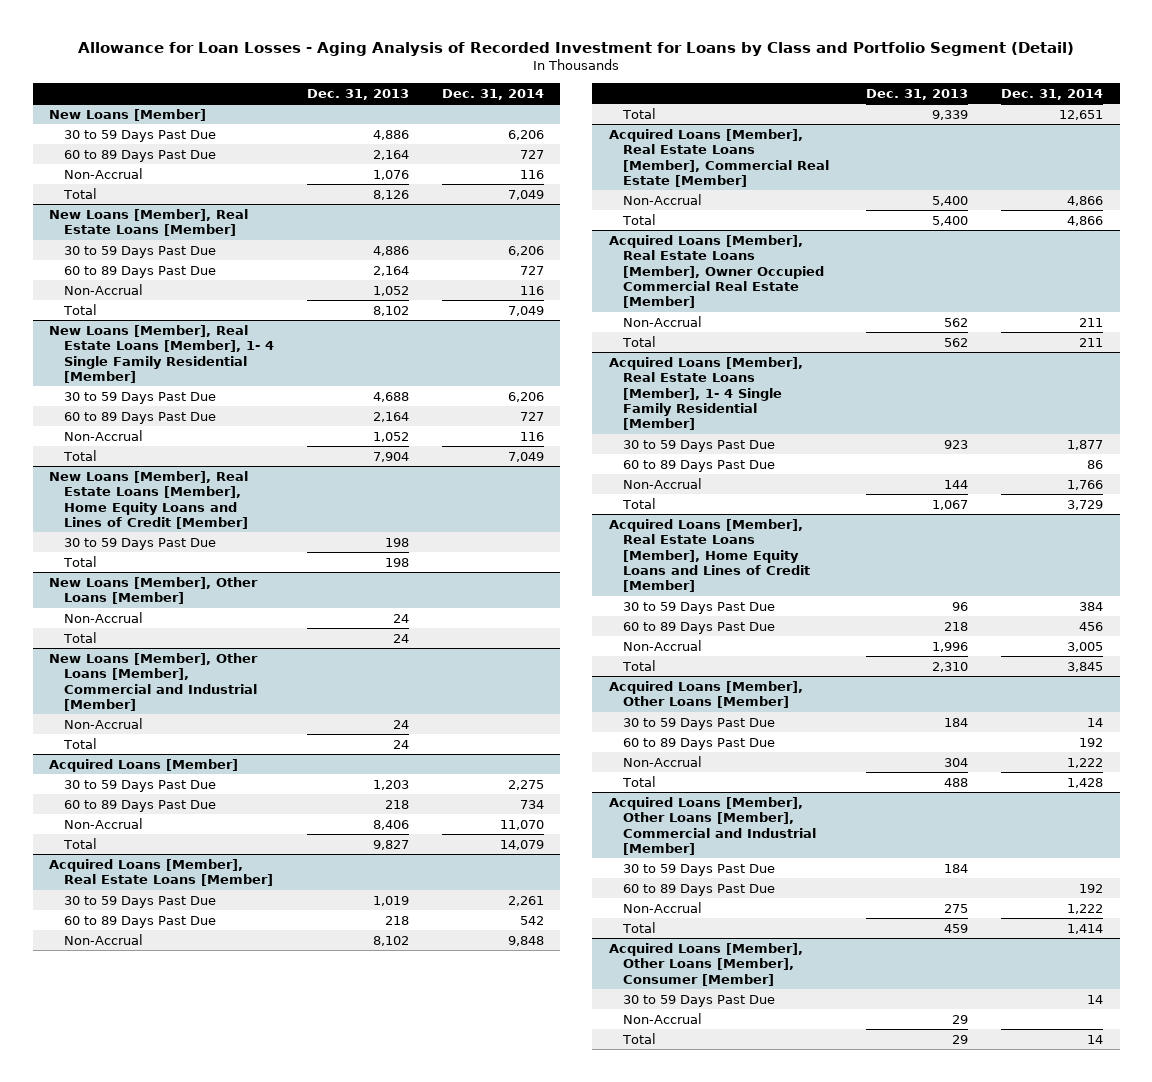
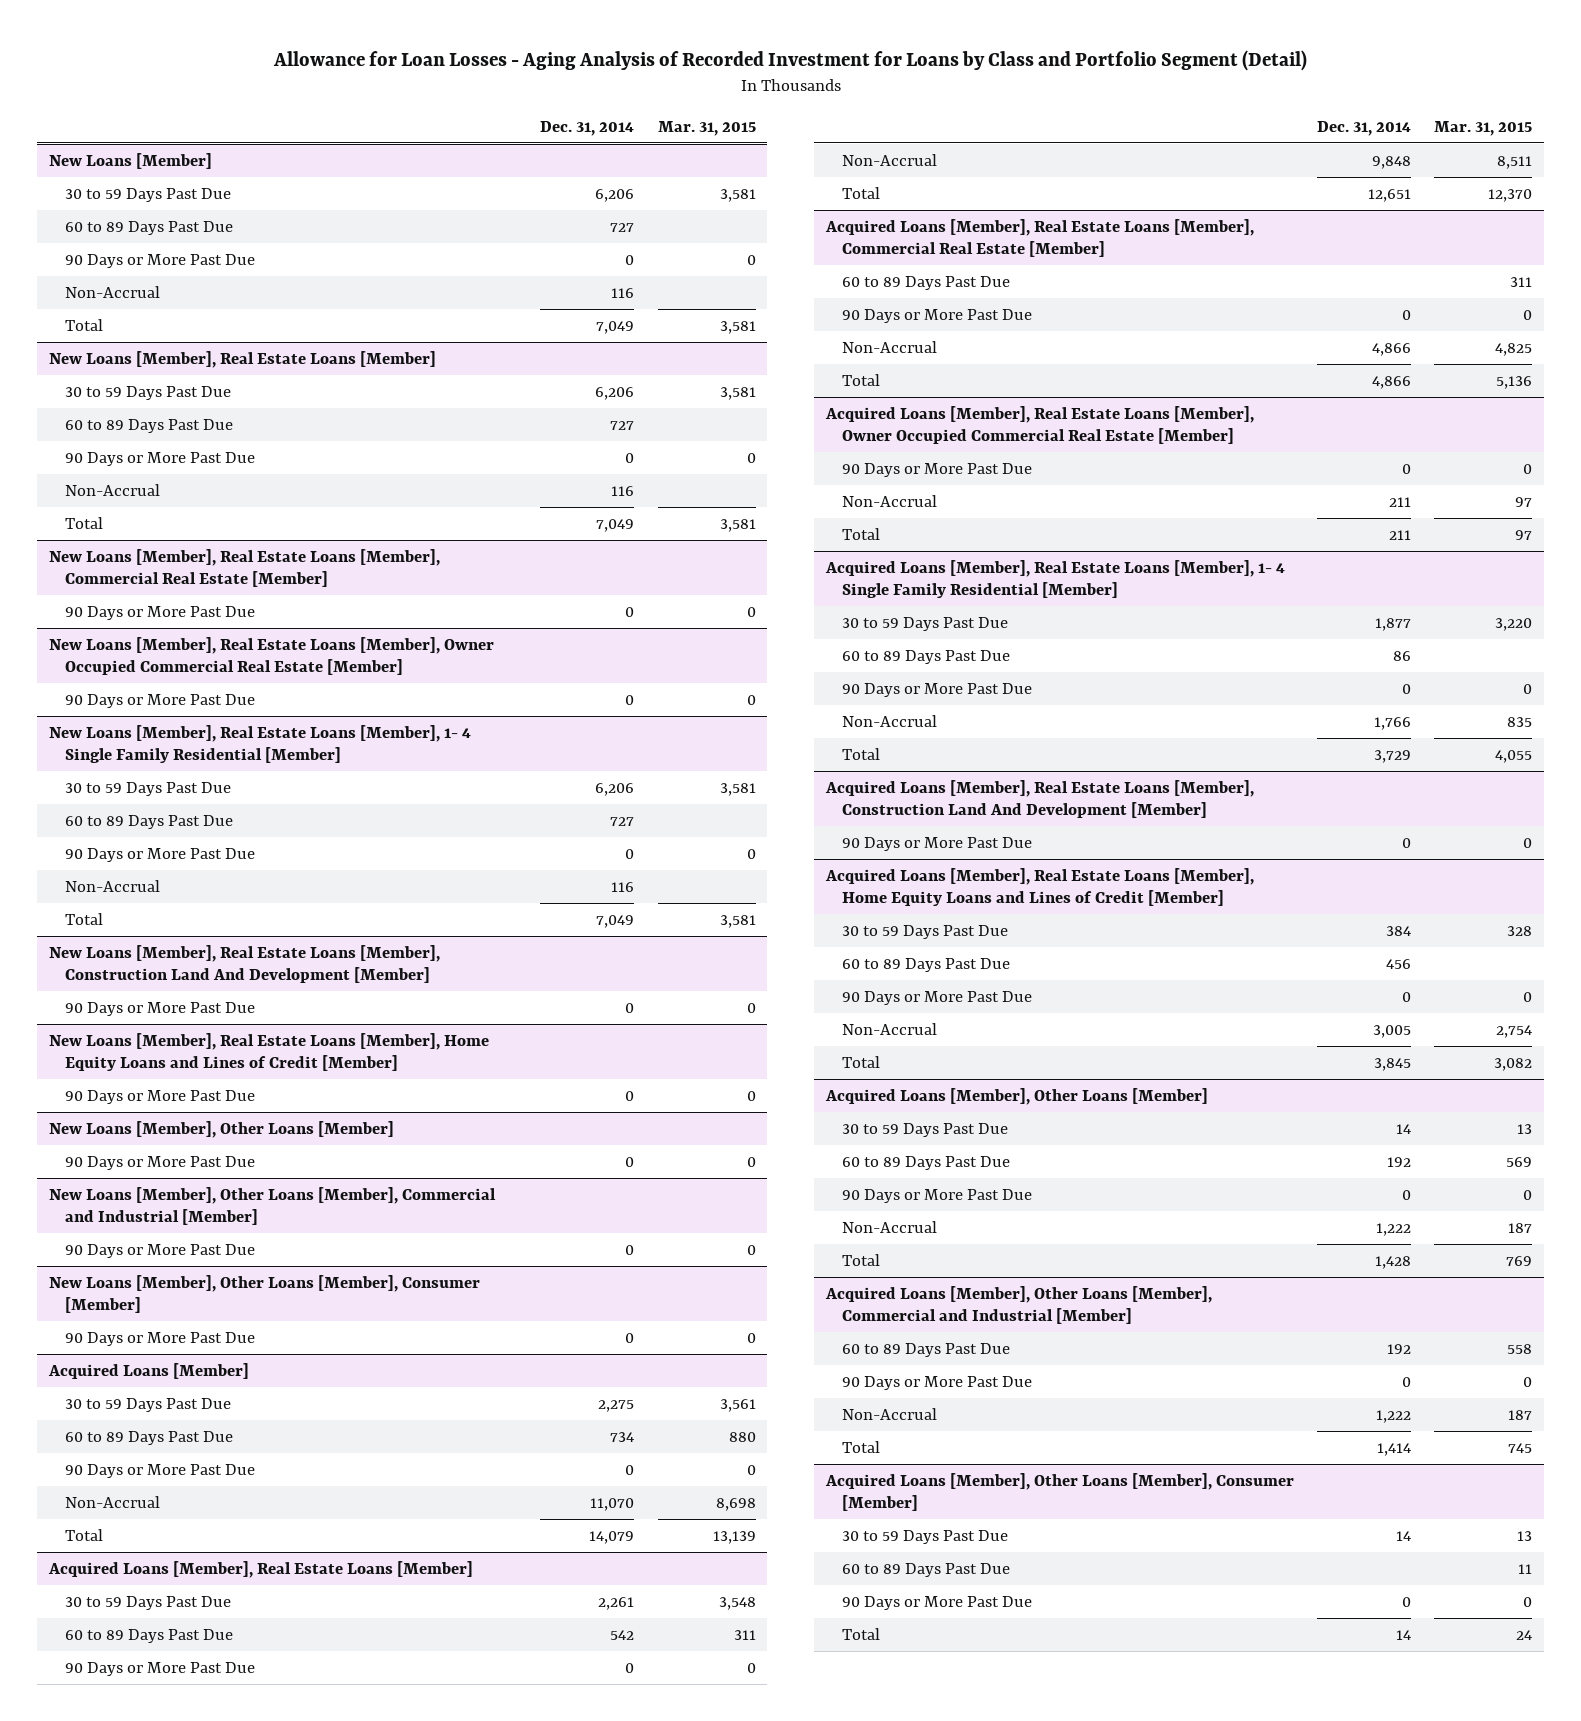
- | Dec. 31, 2013 | Dec. 31, 2014
+ | Dec. 31, 2014 | Mar. 31, 2015
@ New Loans [Member]
+ 90 Days or More Past Due | 0 | 0
@ New Loans [Member], Real Estate Loans [Member]
+ 90 Days or More Past Due | 0 | 0
+ New Loans [Member], Real Estate Loans [Member], Commercial Real Estate [Member]
+ 90 Days or More Past Due | 0 | 0
+ New Loans [Member], Real Estate Loans [Member], Owner Occupied Commercial Real Estate [Member]
+ 90 Days or More Past Due | 0 | 0
@ New Loans [Member], Real Estate Loans [Member], 1- 4 Single Family Residential [Member]
+ 90 Days or More Past Due | 0 | 0
+ New Loans [Member], Real Estate Loans [Member], Construction Land And Development [Member]
+ 90 Days or More Past Due | 0 | 0
@ New Loans [Member], Real Estate Loans [Member], Home Equity Loans and Lines of Credit [Member]
- 30 to 59 Days Past Due | 198 |
- Total | 198 |
+ 90 Days or More Past Due | 0 | 0
@ New Loans [Member], Other Loans [Member]
- Non-Accrual | 24 |
- Total | 24 |
+ 90 Days or More Past Due | 0 | 0
@ New Loans [Member], Other Loans [Member], Commercial and Industrial [Member]
- Non-Accrual | 24 |
- Total | 24 |
+ 90 Days or More Past Due | 0 | 0
+ New Loans [Member], Other Loans [Member], Consumer [Member]
+ 90 Days or More Past Due | 0 | 0
@ Acquired Loans [Member]
+ 90 Days or More Past Due | 0 | 0
@ Acquired Loans [Member], Real Estate Loans [Member]
+ 90 Days or More Past Due | 0 | 0
@ Acquired Loans [Member], Real Estate Loans [Member], Commercial Real Estate [Member]
+ 60 to 89 Days Past Due | | 311
+ 90 Days or More Past Due | 0 | 0
@ Acquired Loans [Member], Real Estate Loans [Member], Owner Occupied Commercial Real Estate [Member]
+ 90 Days or More Past Due | 0 | 0
@ Acquired Loans [Member], Real Estate Loans [Member], 1- 4 Single Family Residential [Member]
+ 90 Days or More Past Due | 0 | 0
+ Acquired Loans [Member], Real Estate Loans [Member], Construction Land And Development [Member]
+ 90 Days or More Past Due | 0 | 0
@ Acquired Loans [Member], Real Estate Loans [Member], Home Equity Loans and Lines of Credit [Member]
+ 90 Days or More Past Due | 0 | 0
@ Acquired Loans [Member], Other Loans [Member]
+ 90 Days or More Past Due | 0 | 0
@ Acquired Loans [Member], Other Loans [Member], Commercial and Industrial [Member]
- 30 to 59 Days Past Due | 184 |
+ 90 Days or More Past Due | 0 | 0
@ Acquired Loans [Member], Other Loans [Member], Consumer [Member]
- Non-Accrual | 29 |
+ 60 to 89 Days Past Due | | 11
+ 90 Days or More Past Due | 0 | 0

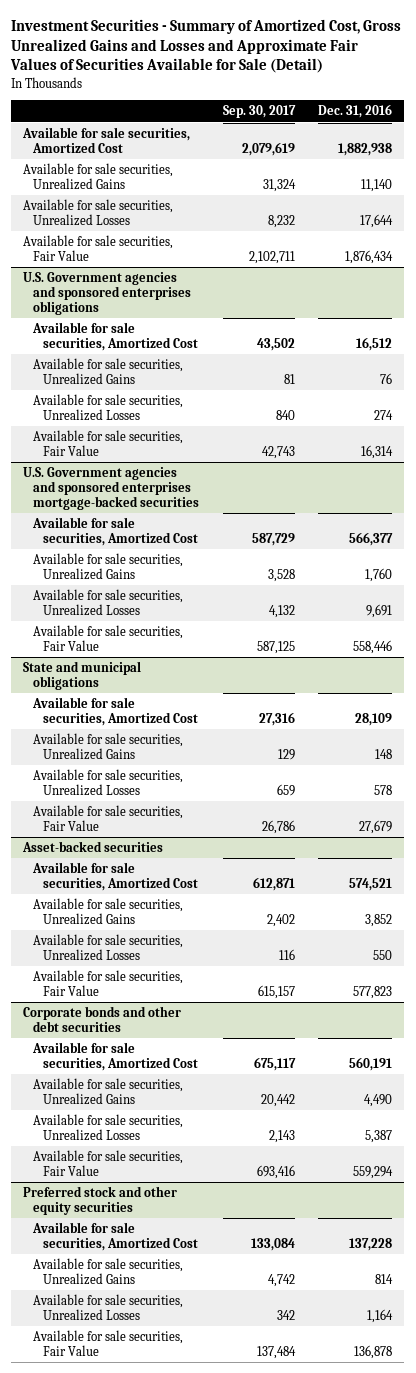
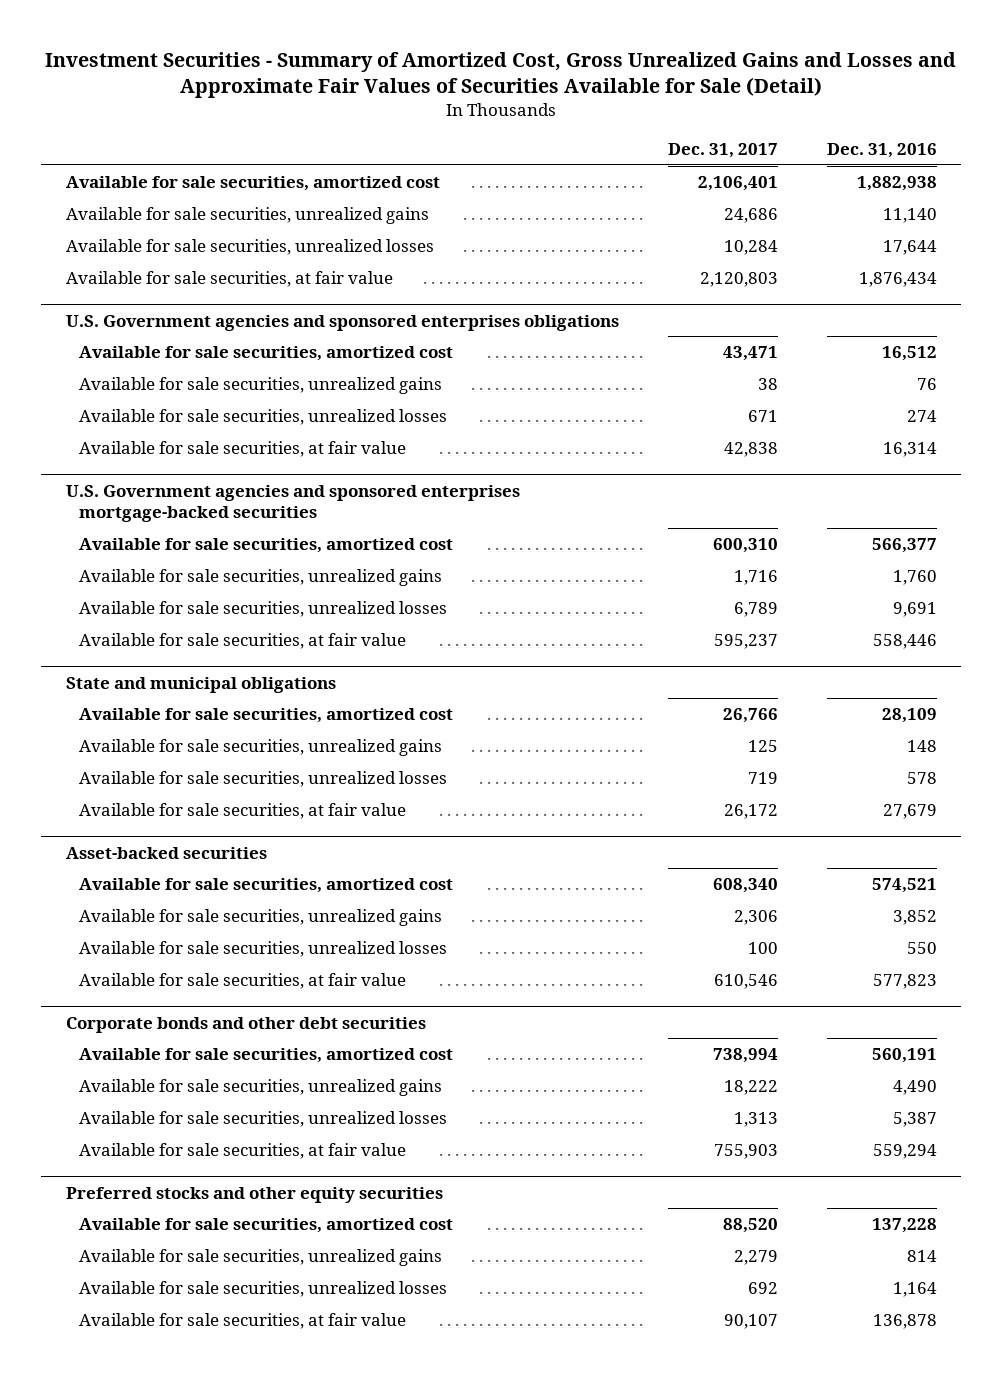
- | Sep. 30, 2017 | Dec. 31, 2016
+ | Dec. 31, 2017 | Dec. 31, 2016
- Available for sale securities, Amortized Cost | 2,079,619 | 1,882,938
- Available for sale securities, Unrealized Gains | 31,324 | 11,140
- Available for sale securities, Unrealized Losses | 8,232 | 17,644
- Available for sale securities, Fair Value | 2,102,711 | 1,876,434
+ Available for sale securities, amortized cost | 2,106,401 | 1,882,938
+ Available for sale securities, unrealized gains | 24,686 | 11,140
+ Available for sale securities, unrealized losses | 10,284 | 17,644
+ Available for sale securities, at fair value | 2,120,803 | 1,876,434
@ U.S. Government agencies and sponsored enterprises obligations
- Available for sale securities, Amortized Cost | 43,502 | 16,512
- Available for sale securities, Unrealized Gains | 81 | 76
- Available for sale securities, Unrealized Losses | 840 | 274
- Available for sale securities, Fair Value | 42,743 | 16,314
+ Available for sale securities, amortized cost | 43,471 | 16,512
+ Available for sale securities, unrealized gains | 38 | 76
+ Available for sale securities, unrealized losses | 671 | 274
+ Available for sale securities, at fair value | 42,838 | 16,314
@ U.S. Government agencies and sponsored enterprises mortgage-backed securities
- Available for sale securities, Amortized Cost | 587,729 | 566,377
- Available for sale securities, Unrealized Gains | 3,528 | 1,760
- Available for sale securities, Unrealized Losses | 4,132 | 9,691
- Available for sale securities, Fair Value | 587,125 | 558,446
+ Available for sale securities, amortized cost | 600,310 | 566,377
+ Available for sale securities, unrealized gains | 1,716 | 1,760
+ Available for sale securities, unrealized losses | 6,789 | 9,691
+ Available for sale securities, at fair value | 595,237 | 558,446
@ State and municipal obligations
- Available for sale securities, Amortized Cost | 27,316 | 28,109
- Available for sale securities, Unrealized Gains | 129 | 148
- Available for sale securities, Unrealized Losses | 659 | 578
- Available for sale securities, Fair Value | 26,786 | 27,679
+ Available for sale securities, amortized cost | 26,766 | 28,109
+ Available for sale securities, unrealized gains | 125 | 148
+ Available for sale securities, unrealized losses | 719 | 578
+ Available for sale securities, at fair value | 26,172 | 27,679
@ Asset-backed securities
- Available for sale securities, Amortized Cost | 612,871 | 574,521
- Available for sale securities, Unrealized Gains | 2,402 | 3,852
- Available for sale securities, Unrealized Losses | 116 | 550
- Available for sale securities, Fair Value | 615,157 | 577,823
+ Available for sale securities, amortized cost | 608,340 | 574,521
+ Available for sale securities, unrealized gains | 2,306 | 3,852
+ Available for sale securities, unrealized losses | 100 | 550
+ Available for sale securities, at fair value | 610,546 | 577,823
@ Corporate bonds and other debt securities
- Available for sale securities, Amortized Cost | 675,117 | 560,191
- Available for sale securities, Unrealized Gains | 20,442 | 4,490
- Available for sale securities, Unrealized Losses | 2,143 | 5,387
- Available for sale securities, Fair Value | 693,416 | 559,294
- Preferred stock and other equity securities
- Available for sale securities, Amortized Cost | 133,084 | 137,228
- Available for sale securities, Unrealized Gains | 4,742 | 814
- Available for sale securities, Unrealized Losses | 342 | 1,164
- Available for sale securities, Fair Value | 137,484 | 136,878
@ Corporate bonds and other debt securities
+ Available for sale securities, amortized cost | 738,994 | 560,191
+ Available for sale securities, unrealized gains | 18,222 | 4,490
+ Available for sale securities, unrealized losses | 1,313 | 5,387
+ Available for sale securities, at fair value | 755,903 | 559,294
+ Preferred stocks and other equity securities
+ Available for sale securities, amortized cost | 88,520 | 137,228
+ Available for sale securities, unrealized gains | 2,279 | 814
+ Available for sale securities, unrealized losses | 692 | 1,164
+ Available for sale securities, at fair value | 90,107 | 136,878

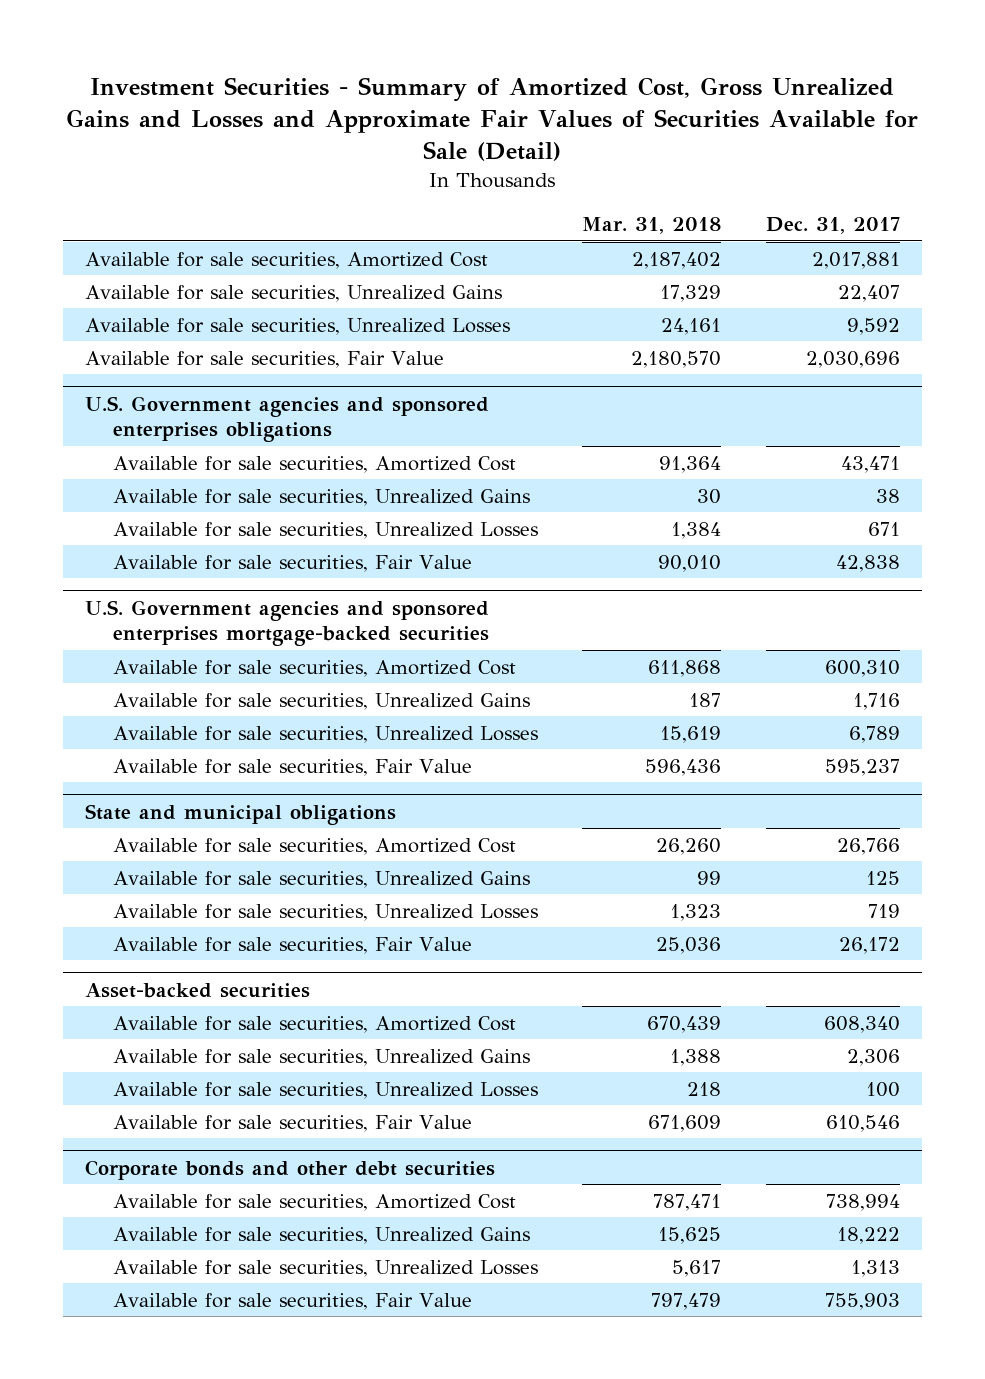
- | Dec. 31, 2017 | Dec. 31, 2016
+ | Mar. 31, 2018 | Dec. 31, 2017
- Available for sale securities, amortized cost | 2,106,401 | 1,882,938
- Available for sale securities, unrealized gains | 24,686 | 11,140
- Available for sale securities, unrealized losses | 10,284 | 17,644
- Available for sale securities, at fair value | 2,120,803 | 1,876,434
+ Available for sale securities, Amortized Cost | 2,187,402 | 2,017,881
+ Available for sale securities, Unrealized Gains | 17,329 | 22,407
+ Available for sale securities, Unrealized Losses | 24,161 | 9,592
+ Available for sale securities, Fair Value | 2,180,570 | 2,030,696
@ U.S. Government agencies and sponsored enterprises obligations
- Available for sale securities, amortized cost | 43,471 | 16,512
- Available for sale securities, unrealized gains | 38 | 76
- Available for sale securities, unrealized losses | 671 | 274
- Available for sale securities, at fair value | 42,838 | 16,314
+ Available for sale securities, Amortized Cost | 91,364 | 43,471
+ Available for sale securities, Unrealized Gains | 30 | 38
+ Available for sale securities, Unrealized Losses | 1,384 | 671
+ Available for sale securities, Fair Value | 90,010 | 42,838
@ U.S. Government agencies and sponsored enterprises mortgage-backed securities
- Available for sale securities, amortized cost | 600,310 | 566,377
- Available for sale securities, unrealized gains | 1,716 | 1,760
- Available for sale securities, unrealized losses | 6,789 | 9,691
- Available for sale securities, at fair value | 595,237 | 558,446
+ Available for sale securities, Amortized Cost | 611,868 | 600,310
+ Available for sale securities, Unrealized Gains | 187 | 1,716
+ Available for sale securities, Unrealized Losses | 15,619 | 6,789
+ Available for sale securities, Fair Value | 596,436 | 595,237
@ State and municipal obligations
- Available for sale securities, amortized cost | 26,766 | 28,109
- Available for sale securities, unrealized gains | 125 | 148
- Available for sale securities, unrealized losses | 719 | 578
- Available for sale securities, at fair value | 26,172 | 27,679
+ Available for sale securities, Amortized Cost | 26,260 | 26,766
+ Available for sale securities, Unrealized Gains | 99 | 125
+ Available for sale securities, Unrealized Losses | 1,323 | 719
+ Available for sale securities, Fair Value | 25,036 | 26,172
@ Asset-backed securities
- Available for sale securities, amortized cost | 608,340 | 574,521
- Available for sale securities, unrealized gains | 2,306 | 3,852
- Available for sale securities, unrealized losses | 100 | 550
- Available for sale securities, at fair value | 610,546 | 577,823
+ Available for sale securities, Amortized Cost | 670,439 | 608,340
+ Available for sale securities, Unrealized Gains | 1,388 | 2,306
+ Available for sale securities, Unrealized Losses | 218 | 100
+ Available for sale securities, Fair Value | 671,609 | 610,546
@ Corporate bonds and other debt securities
- Available for sale securities, amortized cost | 738,994 | 560,191
- Available for sale securities, unrealized gains | 18,222 | 4,490
- Available for sale securities, unrealized losses | 1,313 | 5,387
- Available for sale securities, at fair value | 755,903 | 559,294
- Preferred stocks and other equity securities
- Available for sale securities, amortized cost | 88,520 | 137,228
- Available for sale securities, unrealized gains | 2,279 | 814
- Available for sale securities, unrealized losses | 692 | 1,164
- Available for sale securities, at fair value | 90,107 | 136,878
@ Corporate bonds and other debt securities
+ Available for sale securities, Amortized Cost | 787,471 | 738,994
+ Available for sale securities, Unrealized Gains | 15,625 | 18,222
+ Available for sale securities, Unrealized Losses | 5,617 | 1,313
+ Available for sale securities, Fair Value | 797,479 | 755,903

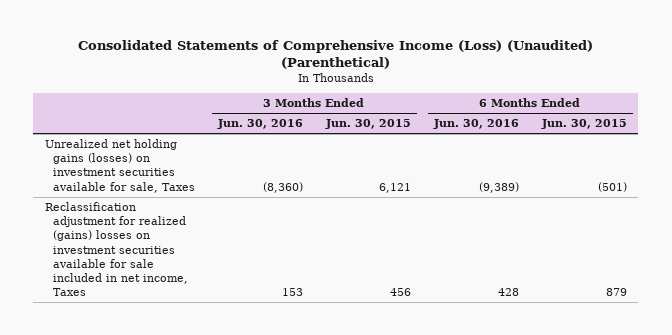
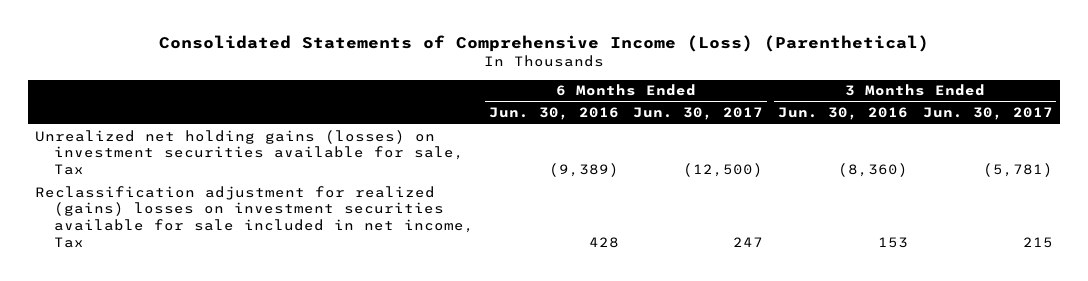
- Consolidated Statements of Comprehensive Income (Loss) (Unaudited) (Parenthetical)
+ Consolidated Statements of Comprehensive Income (Loss) (Parenthetical)
- | 3 Months Ended Jun. 30, 2016 | 3 Months Ended Jun. 30, 2015 | 6 Months Ended Jun. 30, 2016 | 6 Months Ended Jun. 30, 2015
+ | 6 Months Ended Jun. 30, 2016 | 6 Months Ended Jun. 30, 2017 | 3 Months Ended Jun. 30, 2016 | 3 Months Ended Jun. 30, 2017
- Unrealized net holding gains (losses) on investment securities available for sale, Taxes | (8,360) | 6,121 | (9,389) | (501)
- Reclassification adjustment for realized (gains) losses on investment securities available for sale included in net income, Taxes | 153 | 456 | 428 | 879
+ Unrealized net holding gains (losses) on investment securities available for sale, Tax | (9,389) | (12,500) | (8,360) | (5,781)
+ Reclassification adjustment for realized (gains) losses on investment securities available for sale included in net income, Tax | 428 | 247 | 153 | 215

